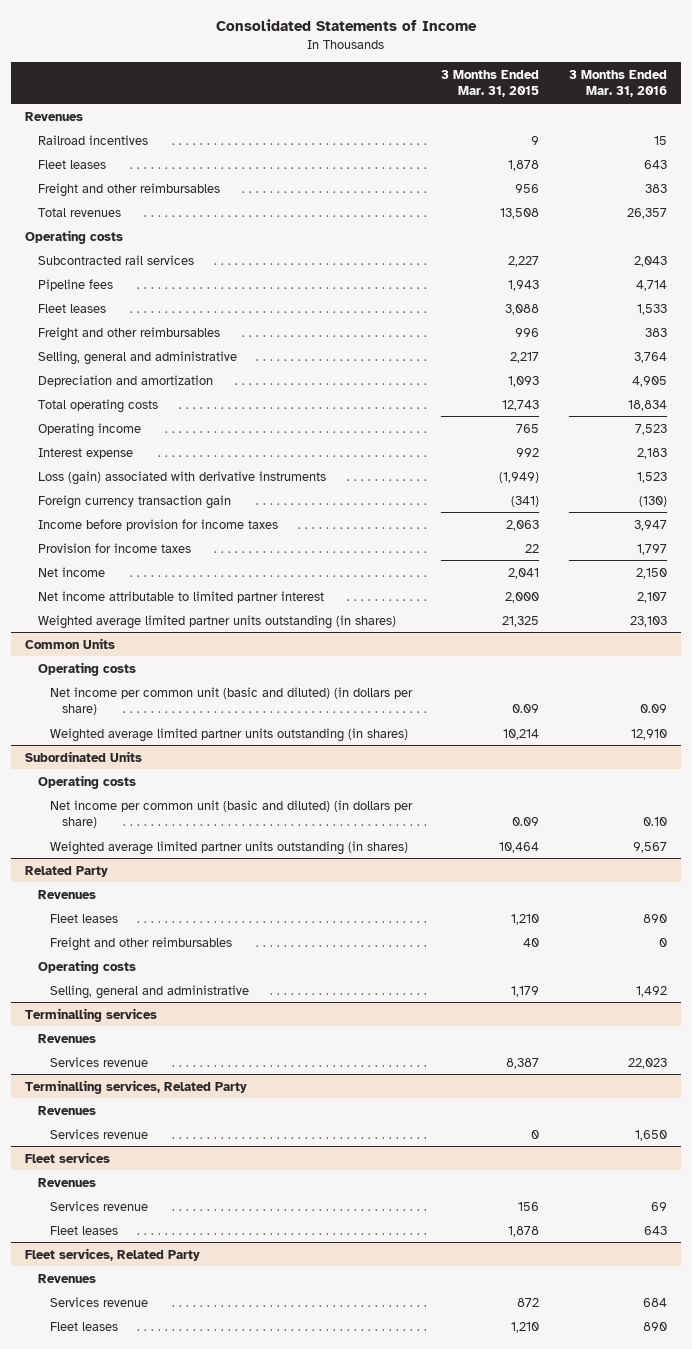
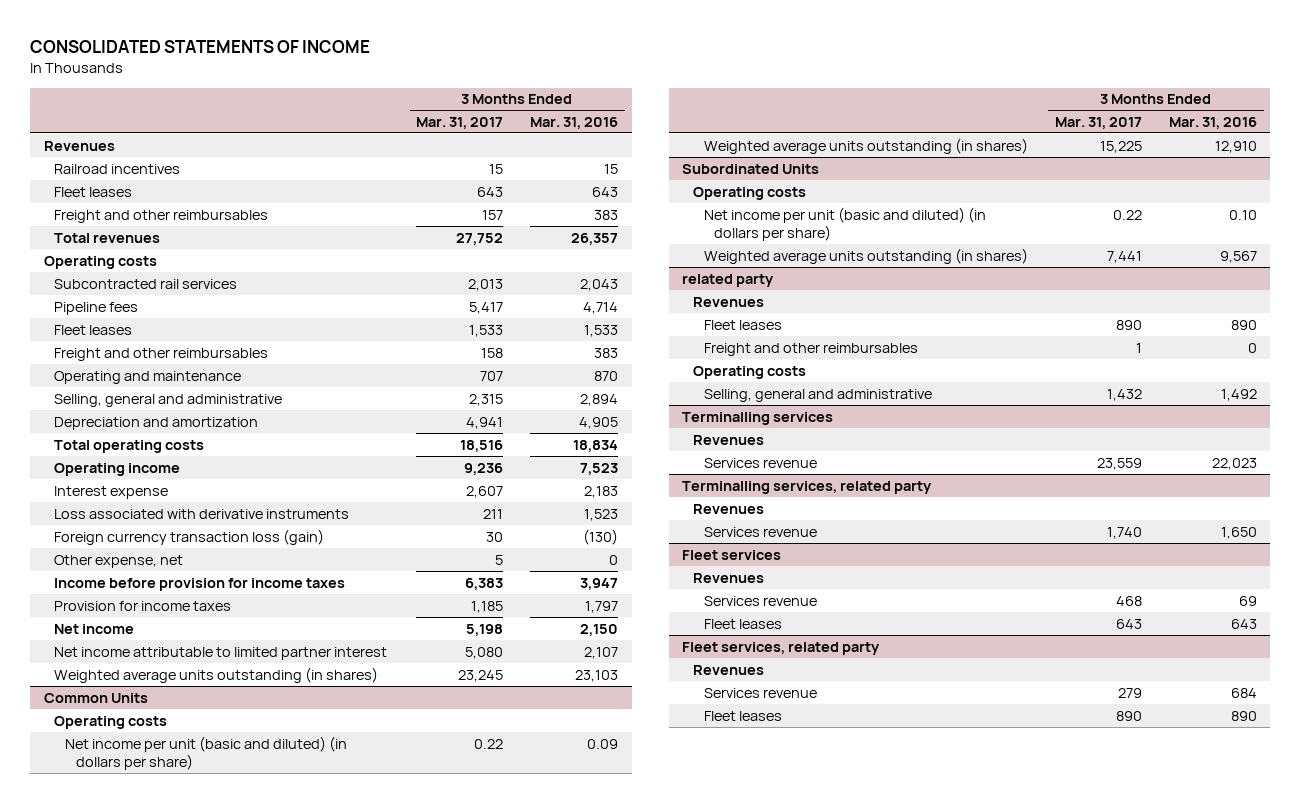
- Consolidated Statements of Income
+ CONSOLIDATED STATEMENTS OF INCOME
- | 3 Months Ended Mar. 31, 2015 | 3 Months Ended Mar. 31, 2016
+ | 3 Months Ended Mar. 31, 2017 | 3 Months Ended Mar. 31, 2016
- Selling, general and administrative | 2,217 | 3,764
+ Operating and maintenance | 707 | 870
+ Selling, general and administrative | 2,315 | 2,894
- Loss (gain) associated with derivative instruments | (1,949) | 1,523
- Foreign currency transaction gain | (341) | (130)
+ Loss associated with derivative instruments | 211 | 1,523
+ Foreign currency transaction loss (gain) | 30 | (130)
+ Other expense, net | 5 | 0
- Weighted average limited partner units outstanding (in shares) | 21,325 | 23,103
+ Weighted average units outstanding (in shares) | 23,245 | 23,103
@ Common Units
- Net income per common unit (basic and diluted) (in dollars per share) | 0.09 | 0.09
- Weighted average limited partner units outstanding (in shares) | 10,214 | 12,910
+ Net income per unit (basic and diluted) (in dollars per share) | 0.22 | 0.09
+ Weighted average units outstanding (in shares) | 15,225 | 12,910
@ Subordinated Units
- Net income per common unit (basic and diluted) (in dollars per share) | 0.09 | 0.10
- Weighted average limited partner units outstanding (in shares) | 10,464 | 9,567
- Related Party
@ Subordinated Units
+ Net income per unit (basic and diluted) (in dollars per share) | 0.22 | 0.10
+ Weighted average units outstanding (in shares) | 7,441 | 9,567
+ related party
- Terminalling services, Related Party
+ Terminalling services, related party
- Fleet services, Related Party
+ Fleet services, related party

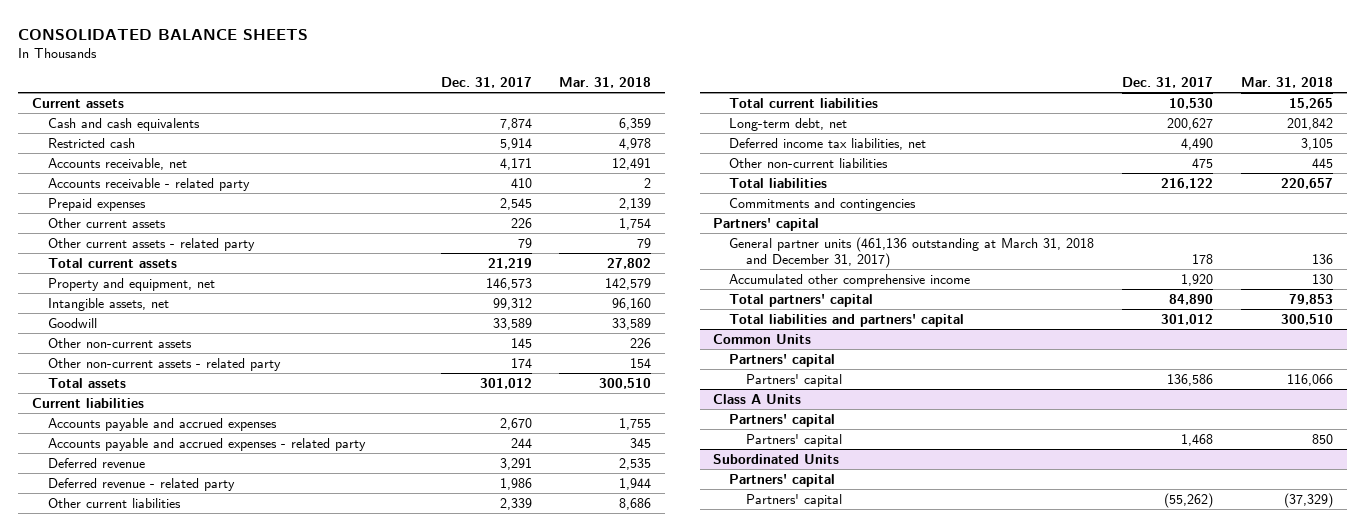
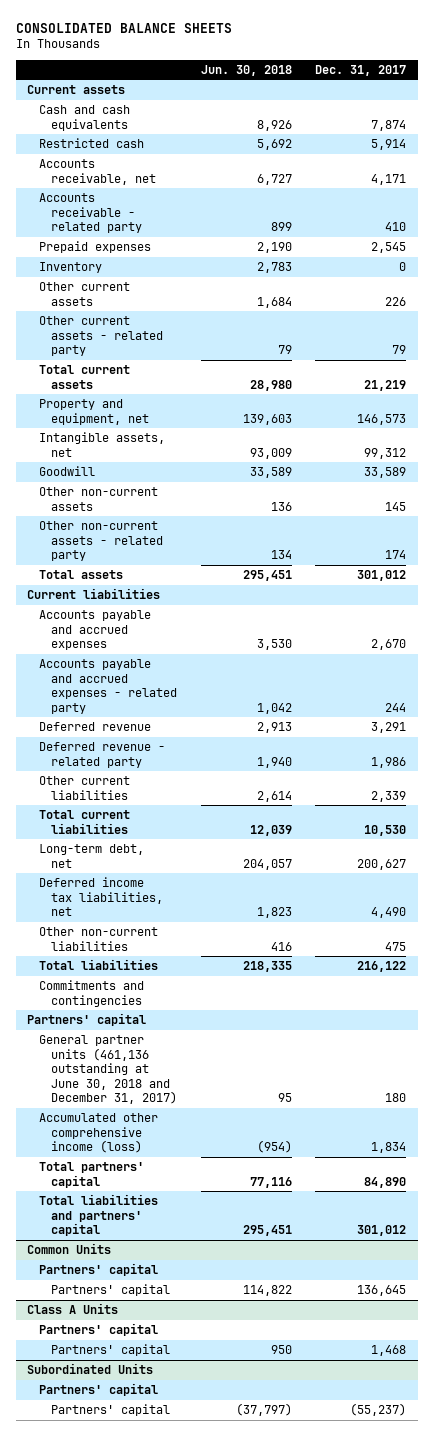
- | Dec. 31, 2017 | Mar. 31, 2018
+ | Jun. 30, 2018 | Dec. 31, 2017
+ Inventory | 2,783 | 0
- General partner units (461,136 outstanding at March 31, 2018 and December 31, 2017) | 178 | 136
- Accumulated other comprehensive income | 1,920 | 130
+ General partner units (461,136 outstanding at June 30, 2018 and December 31, 2017) | 95 | 180
+ Accumulated other comprehensive income (loss) | (954) | 1,834
@ Common Units
- Partners' capital | 136,586 | 116,066
+ Partners' capital | 114,822 | 136,645
@ Subordinated Units
- Partners' capital | (55,262) | (37,329)
+ Partners' capital | (37,797) | (55,237)

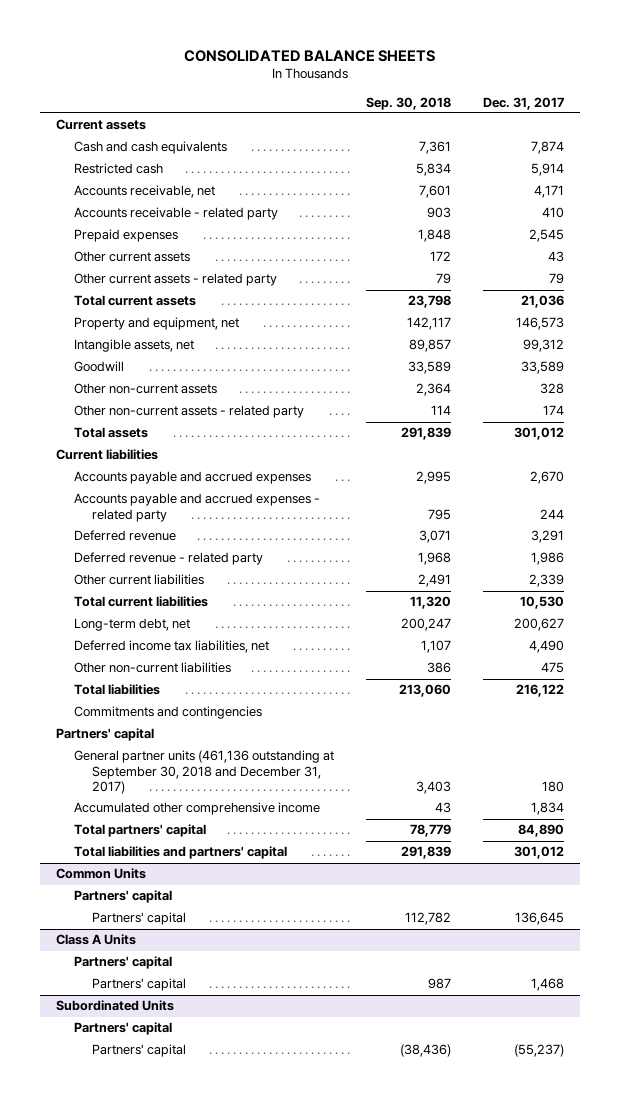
- | Jun. 30, 2018 | Dec. 31, 2017
+ | Sep. 30, 2018 | Dec. 31, 2017
- Inventory | 2,783 | 0
- Other current assets | 1,684 | 226
+ Other current assets | 172 | 43
- Total current assets | 28,980 | 21,219
+ Total current assets | 23,798 | 21,036
- Other non-current assets | 136 | 145
+ Other non-current assets | 2,364 | 328
- General partner units (461,136 outstanding at June 30, 2018 and December 31, 2017) | 95 | 180
- Accumulated other comprehensive income (loss) | (954) | 1,834
+ General partner units (461,136 outstanding at September 30, 2018 and December 31, 2017) | 3,403 | 180
+ Accumulated other comprehensive income | 43 | 1,834

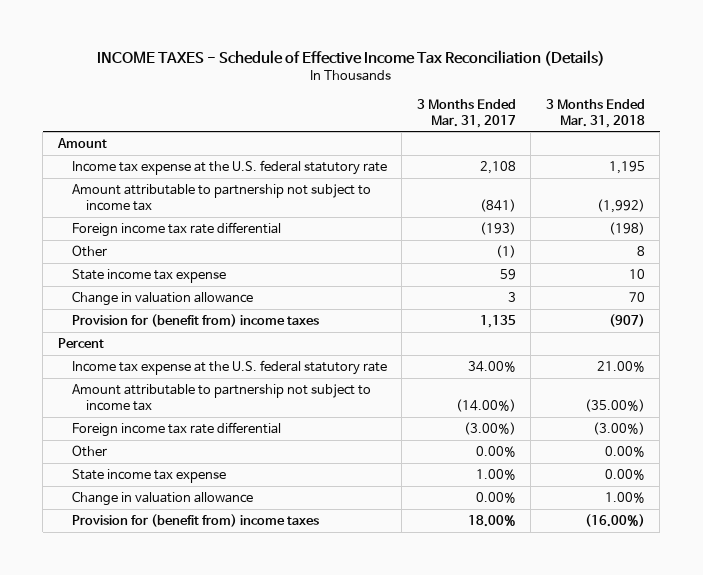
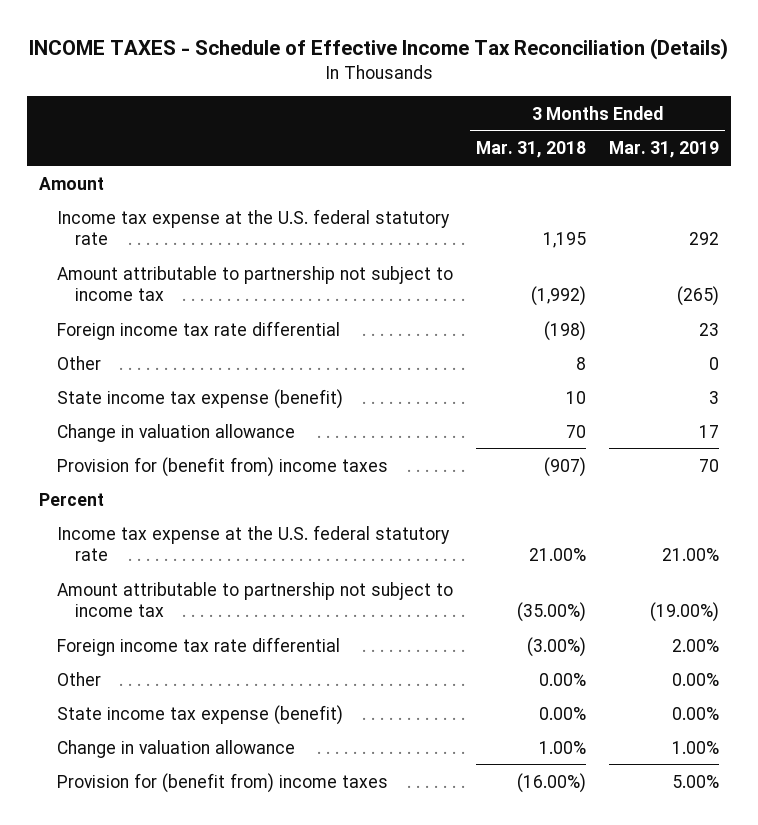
- | 3 Months Ended Mar. 31, 2017 | 3 Months Ended Mar. 31, 2018
+ | 3 Months Ended Mar. 31, 2018 | 3 Months Ended Mar. 31, 2019
- State income tax expense | 59 | 10
+ State income tax expense (benefit) | 10 | 3
- State income tax expense | 1.00% | 0.00%
+ State income tax expense (benefit) | 0.00% | 0.00%

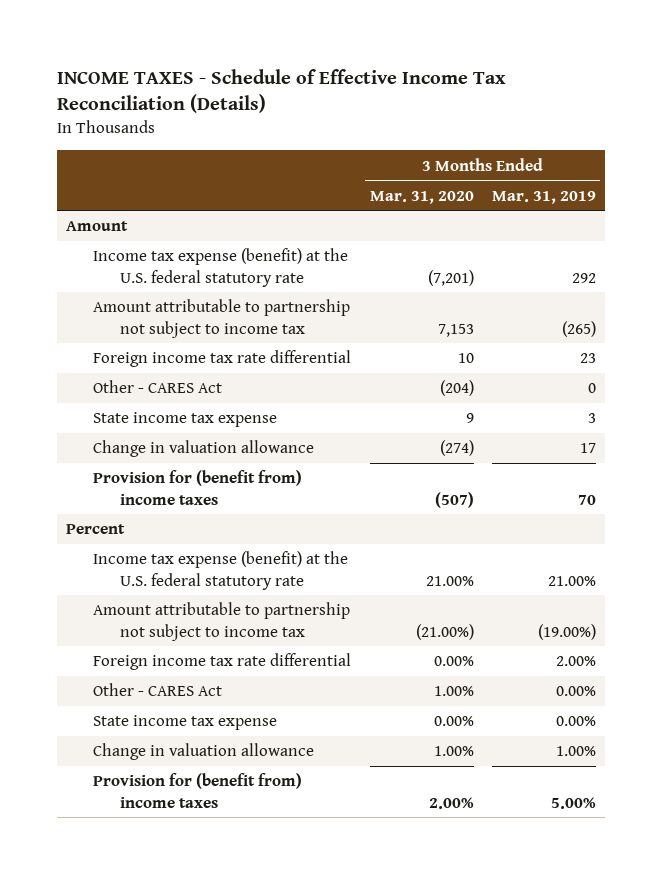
- | 3 Months Ended Mar. 31, 2018 | 3 Months Ended Mar. 31, 2019
+ | 3 Months Ended Mar. 31, 2020 | 3 Months Ended Mar. 31, 2019
- Income tax expense at the U.S. federal statutory rate | 1,195 | 292
+ Income tax expense (benefit) at the U.S. federal statutory rate | (7,201) | 292
- Other | 8 | 0
- State income tax expense (benefit) | 10 | 3
+ Other - CARES Act | (204) | 0
+ State income tax expense | 9 | 3
- Income tax expense at the U.S. federal statutory rate | 21.00% | 21.00%
+ Income tax expense (benefit) at the U.S. federal statutory rate | 21.00% | 21.00%
- Other | 0.00% | 0.00%
- State income tax expense (benefit) | 0.00% | 0.00%
+ Other - CARES Act | 1.00% | 0.00%
+ State income tax expense | 0.00% | 0.00%

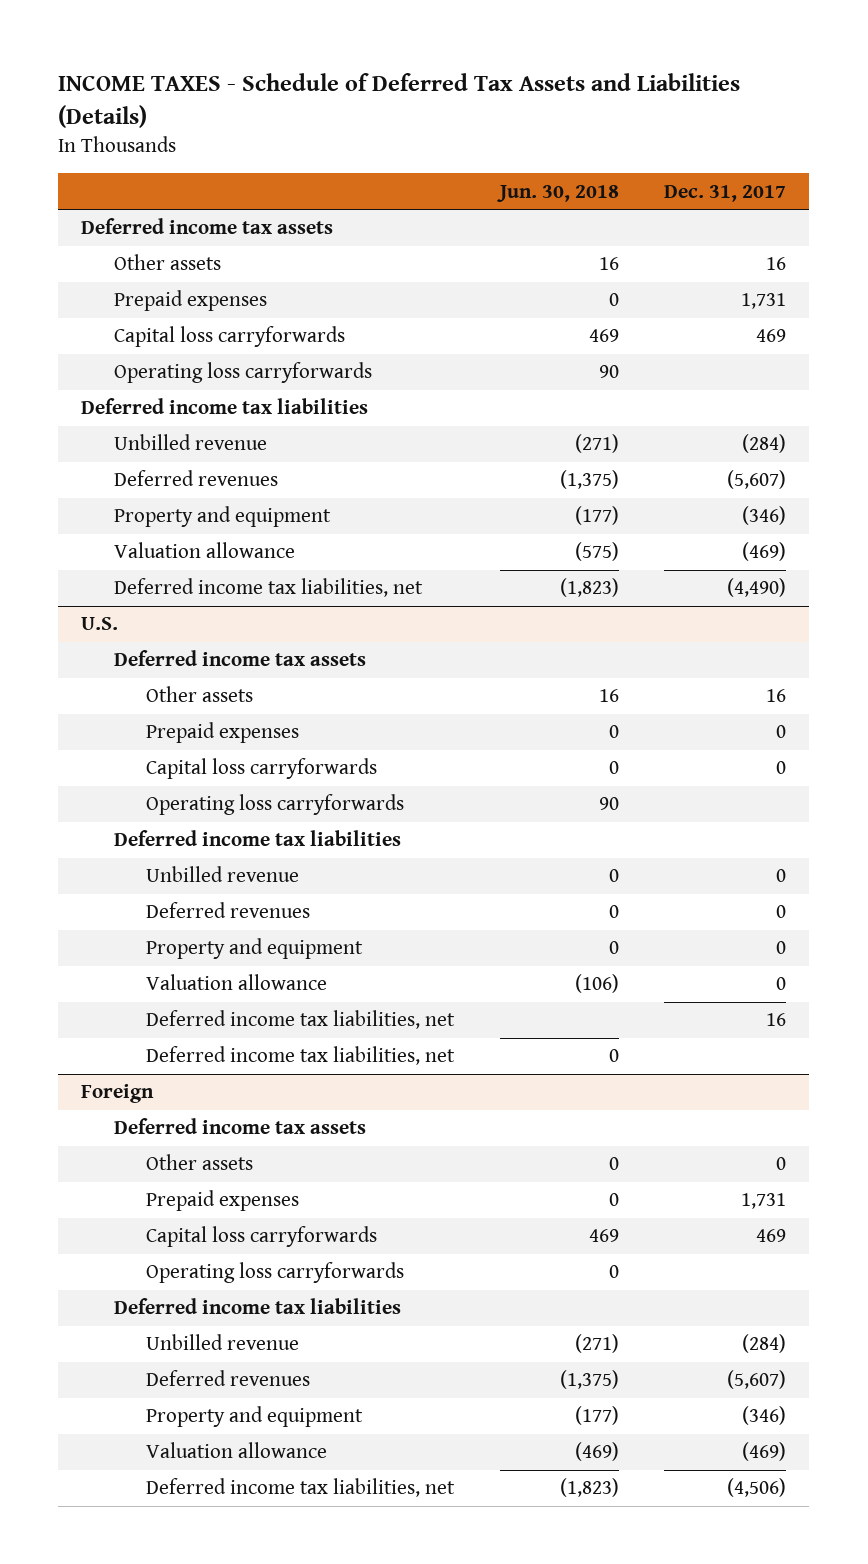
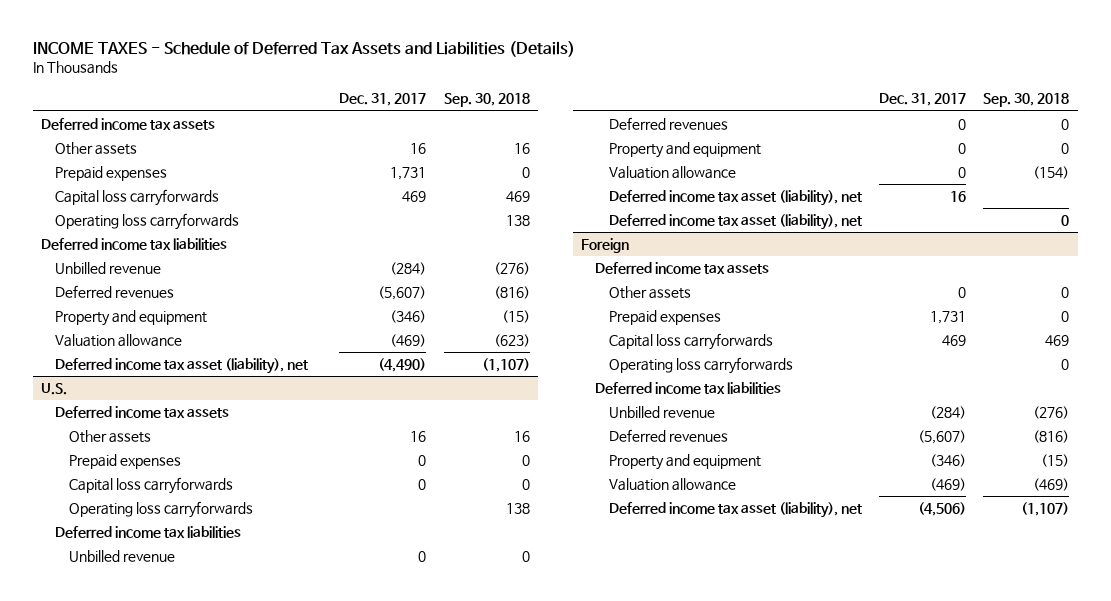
- | Jun. 30, 2018 | Dec. 31, 2017
+ | Dec. 31, 2017 | Sep. 30, 2018
- Deferred income tax liabilities, net | (1,823) | (4,490)
+ Deferred income tax asset (liability), net | (4,490) | (1,107)
@ U.S.
- Deferred income tax liabilities, net | | 16
- Deferred income tax liabilities, net | 0 |
+ Deferred income tax asset (liability), net | 16 |
+ Deferred income tax asset (liability), net | | 0
@ Foreign
- Deferred income tax liabilities, net | (1,823) | (4,506)
+ Deferred income tax asset (liability), net | (4,506) | (1,107)

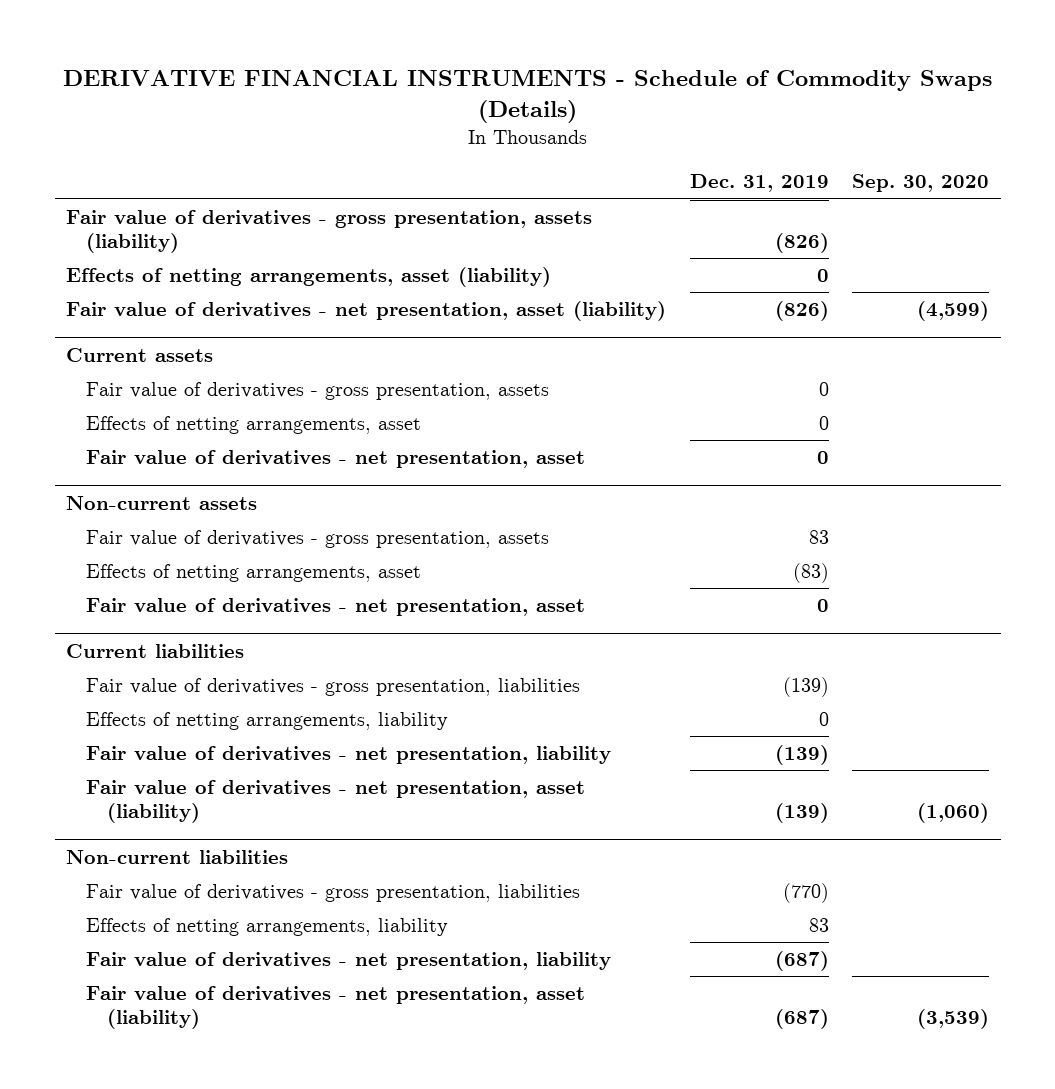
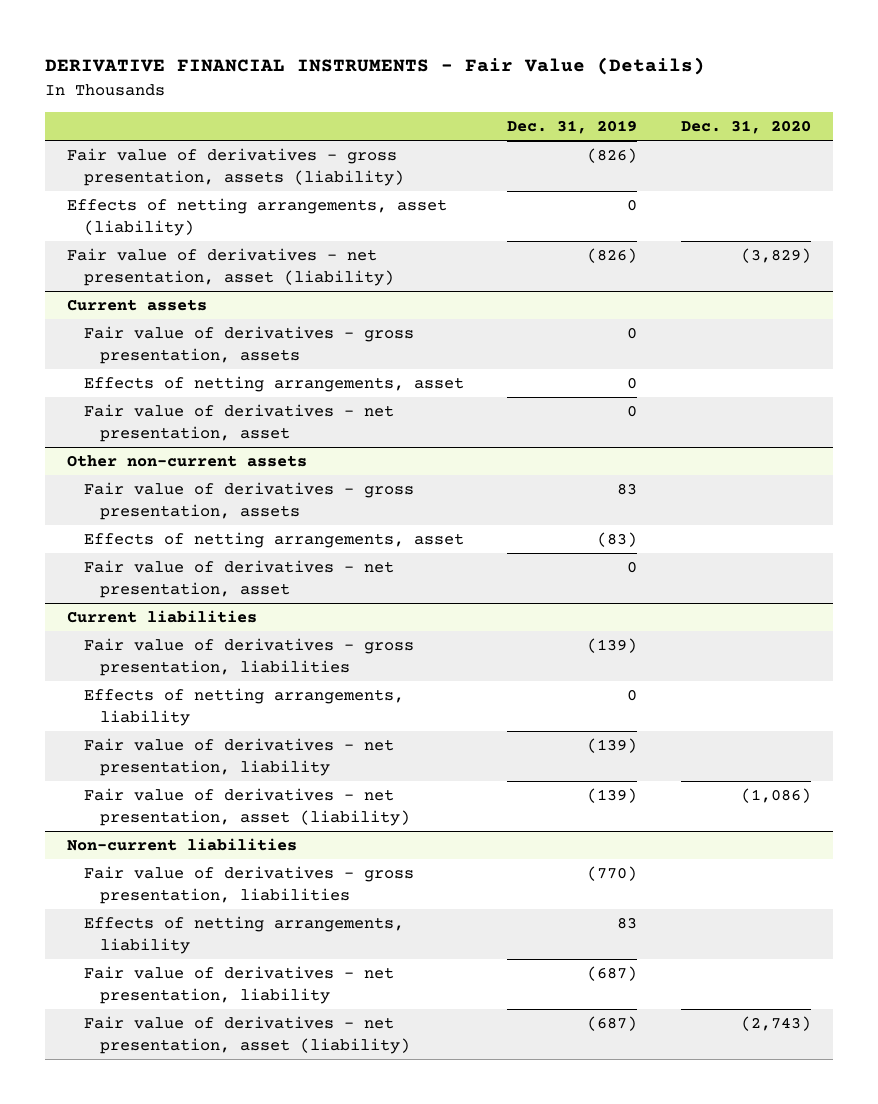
- DERIVATIVE FINANCIAL INSTRUMENTS - Schedule of Commodity Swaps (Details)
+ DERIVATIVE FINANCIAL INSTRUMENTS - Fair Value (Details)
- | Dec. 31, 2019 | Sep. 30, 2020
+ | Dec. 31, 2019 | Dec. 31, 2020
- Non-current assets
+ Other non-current assets

